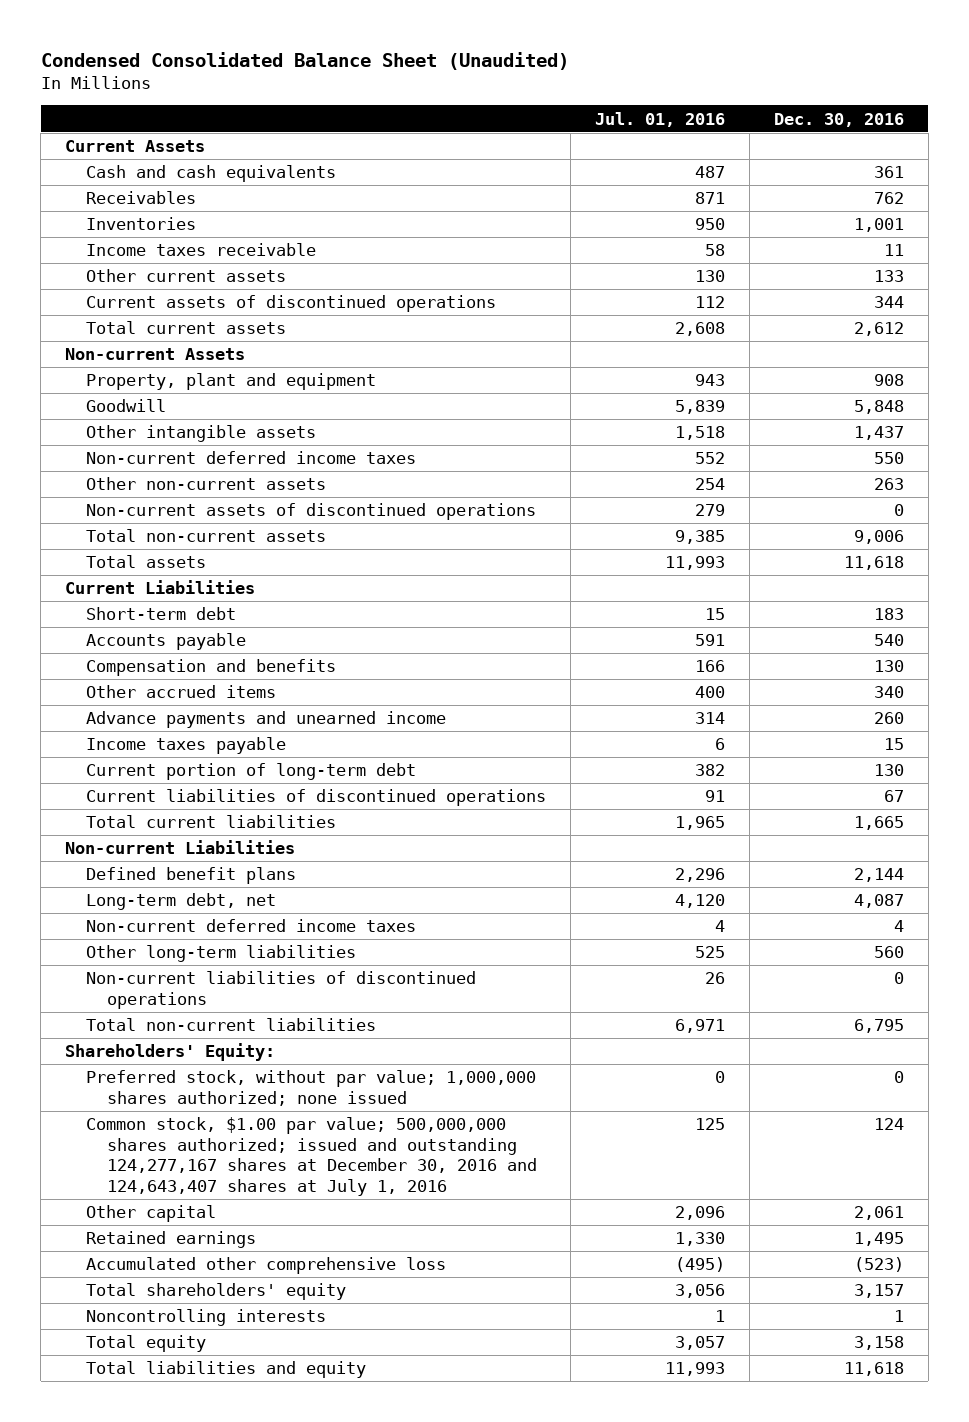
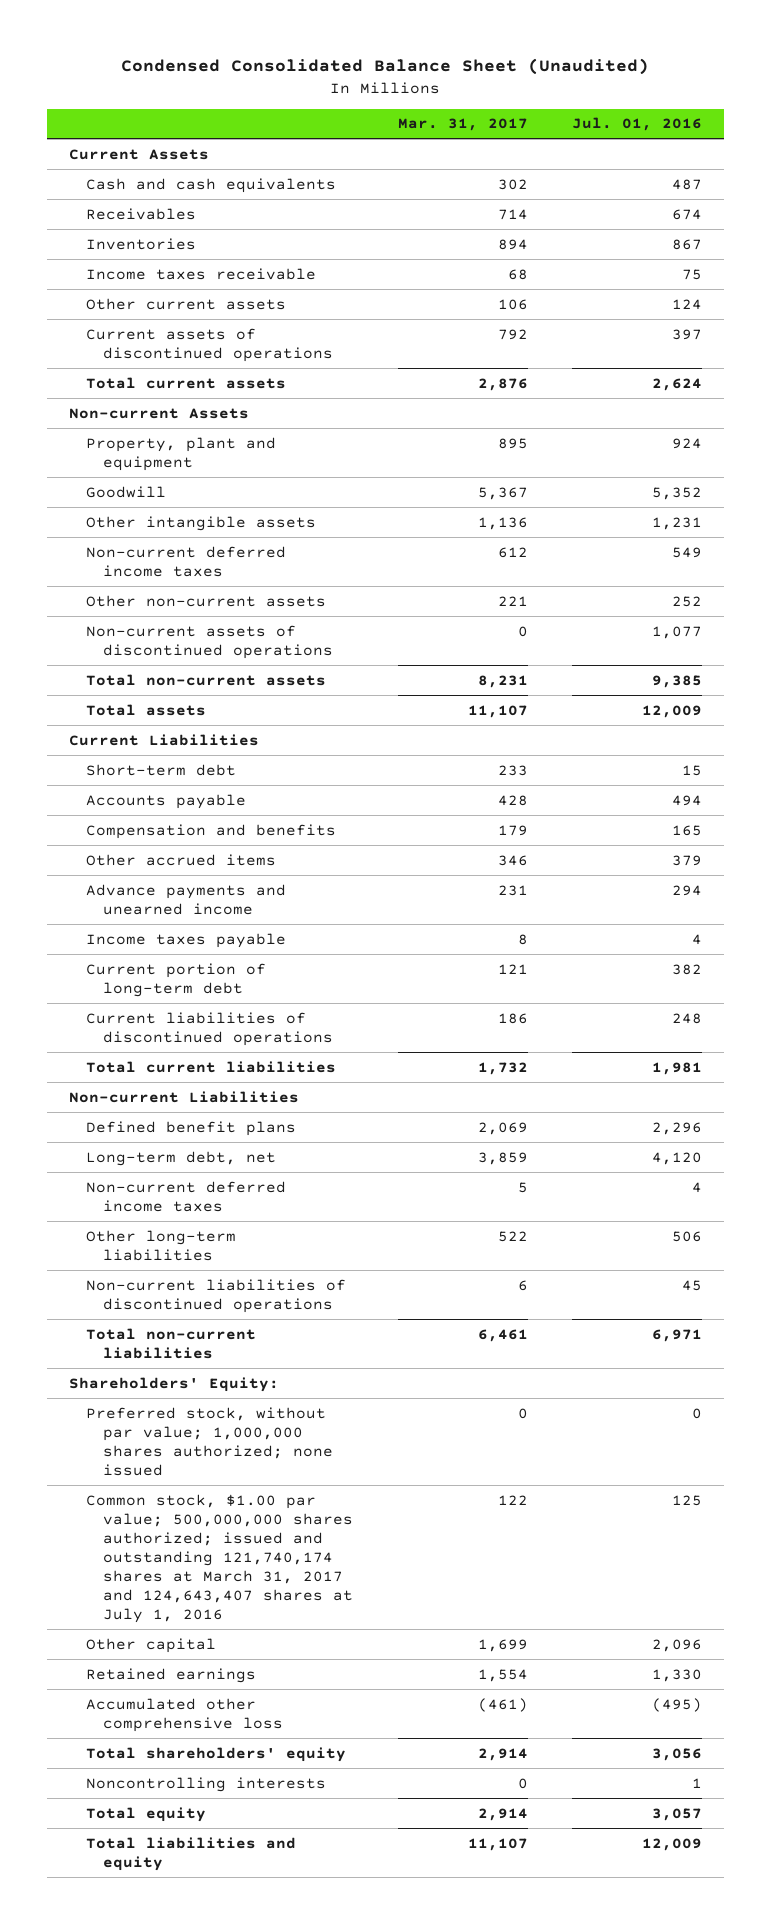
- | Jul. 01, 2016 | Dec. 30, 2016
+ | Mar. 31, 2017 | Jul. 01, 2016
- Receivables | 871 | 762
- Inventories | 950 | 1,001
- Income taxes receivable | 58 | 11
- Other current assets | 130 | 133
- Current assets of discontinued operations | 112 | 344
- Total current assets | 2,608 | 2,612
+ Receivables | 714 | 674
+ Inventories | 894 | 867
+ Income taxes receivable | 68 | 75
+ Other current assets | 106 | 124
+ Current assets of discontinued operations | 792 | 397
+ Total current assets | 2,876 | 2,624
- Property, plant and equipment | 943 | 908
- Goodwill | 5,839 | 5,848
- Other intangible assets | 1,518 | 1,437
- Non-current deferred income taxes | 552 | 550
- Other non-current assets | 254 | 263
- Non-current assets of discontinued operations | 279 | 0
+ Property, plant and equipment | 895 | 924
+ Goodwill | 5,367 | 5,352
+ Other intangible assets | 1,136 | 1,231
+ Non-current deferred income taxes | 612 | 549
+ Other non-current assets | 221 | 252
+ Non-current assets of discontinued operations | 0 | 1,077
- Total assets | 11,993 | 11,618
+ Total assets | 11,107 | 12,009
- Accounts payable | 591 | 540
- Compensation and benefits | 166 | 130
- Other accrued items | 400 | 340
- Advance payments and unearned income | 314 | 260
- Income taxes payable | 6 | 15
+ Accounts payable | 428 | 494
+ Compensation and benefits | 179 | 165
+ Other accrued items | 346 | 379
+ Advance payments and unearned income | 231 | 294
+ Income taxes payable | 8 | 4
- Current liabilities of discontinued operations | 91 | 67
- Total current liabilities | 1,965 | 1,665
+ Current liabilities of discontinued operations | 186 | 248
+ Total current liabilities | 1,732 | 1,981
- Other long-term liabilities | 525 | 560
- Non-current liabilities of discontinued operations | 26 | 0
+ Other long-term liabilities | 522 | 506
+ Non-current liabilities of discontinued operations | 6 | 45
- Common stock, $1.00 par value; 500,000,000 shares authorized; issued and outstanding 124,277,167 shares at December 30, 2016 and 124,643,407 shares at July 1, 2016 | 125 | 124
+ Common stock, $1.00 par value; 500,000,000 shares authorized; issued and outstanding 121,740,174 shares at March 31, 2017 and 124,643,407 shares at July 1, 2016 | 122 | 125
- Total liabilities and equity | 11,993 | 11,618
+ Total liabilities and equity | 11,107 | 12,009

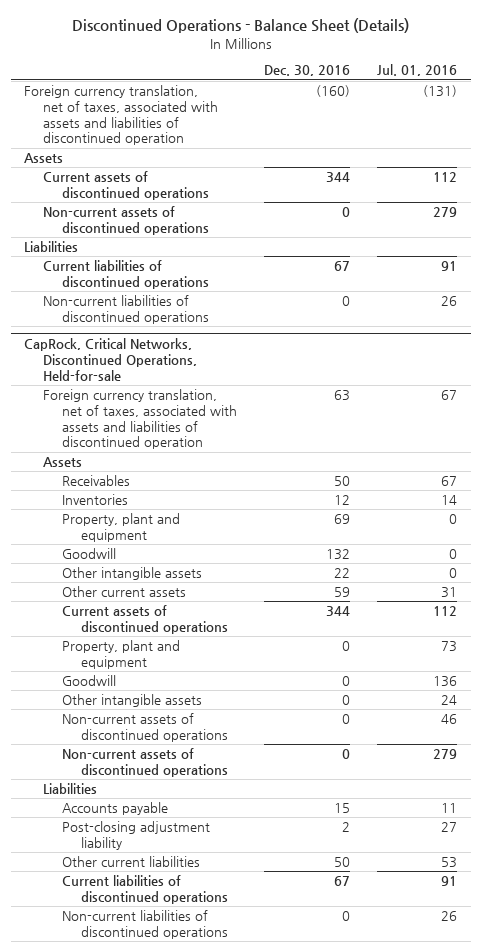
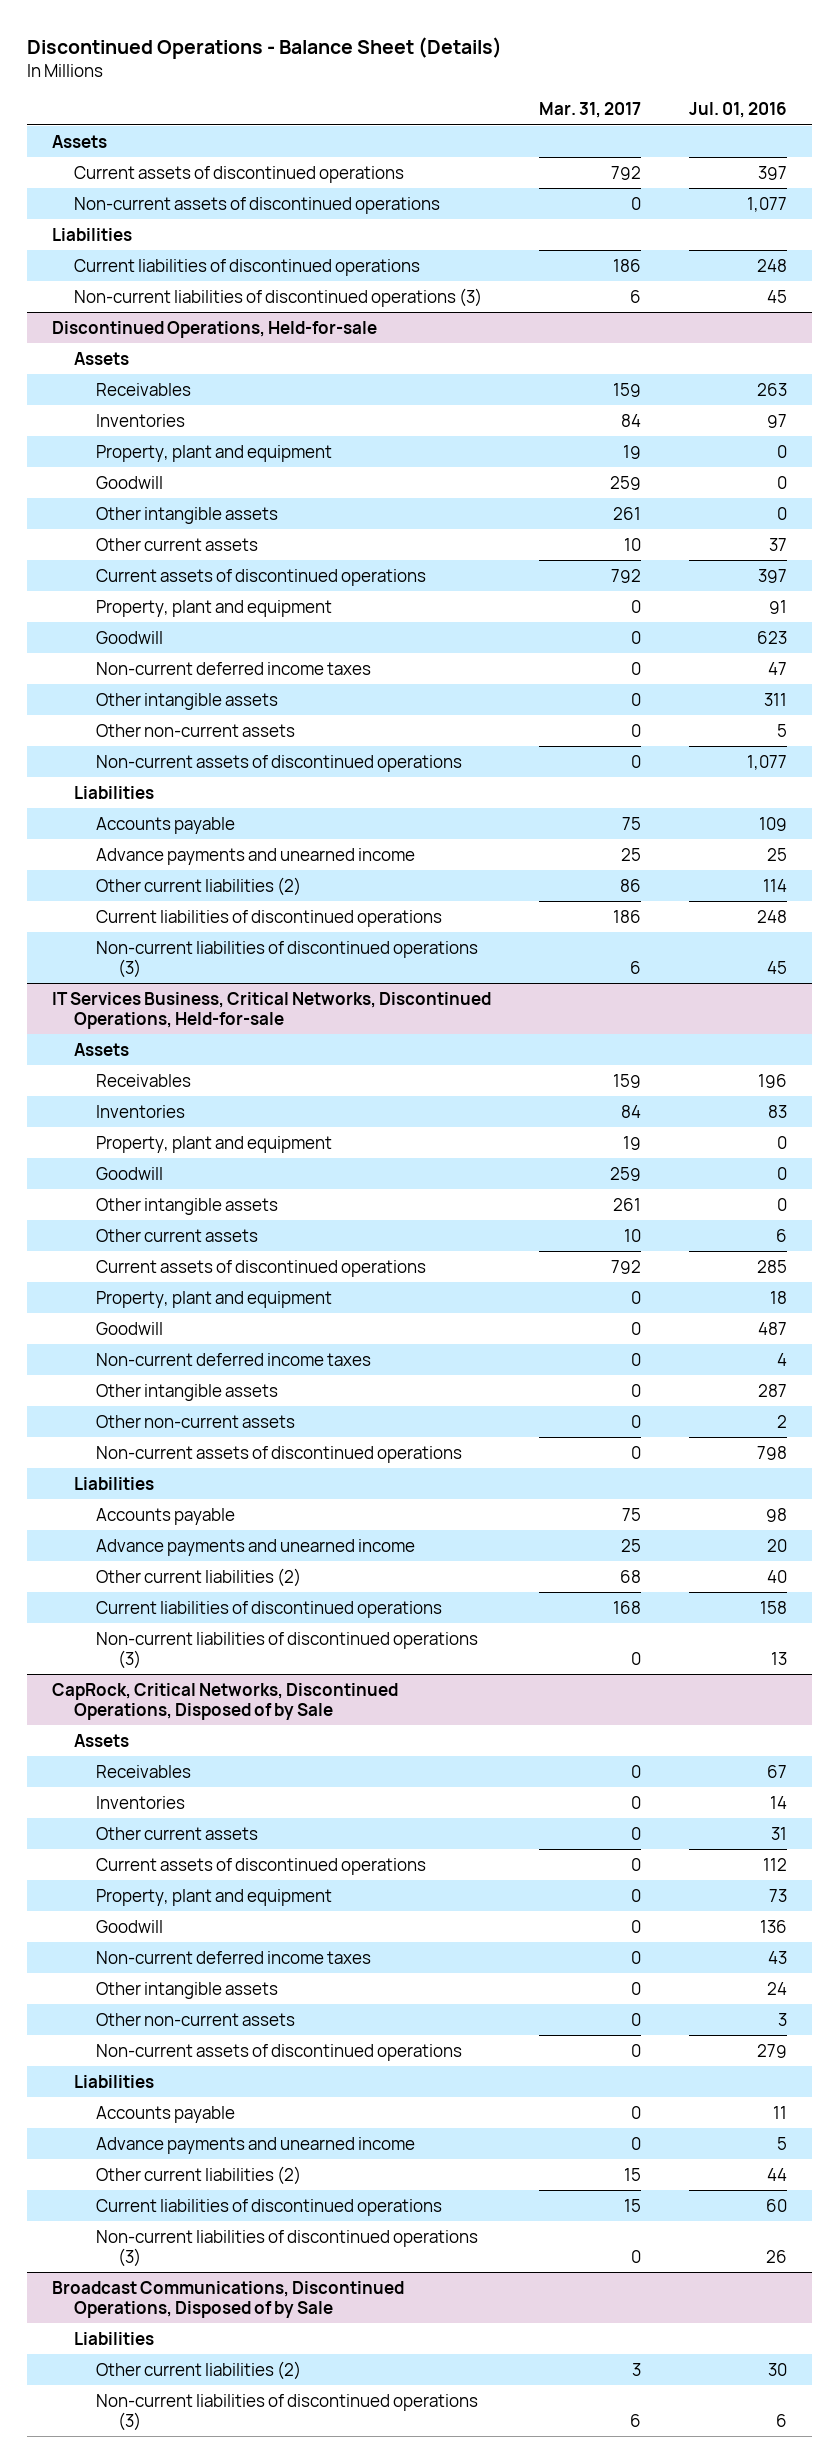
- | Dec. 30, 2016 | Jul. 01, 2016
+ | Mar. 31, 2017 | Jul. 01, 2016
- Foreign currency translation, net of taxes, associated with assets and liabilities of discontinued operation | (160) | (131)
- Current assets of discontinued operations | 344 | 112
- Non-current assets of discontinued operations | 0 | 279
+ Current assets of discontinued operations | 792 | 397
+ Non-current assets of discontinued operations | 0 | 1,077
- Current liabilities of discontinued operations | 67 | 91
- Non-current liabilities of discontinued operations | 0 | 26
- CapRock, Critical Networks, Discontinued Operations, Held-for-sale
- Foreign currency translation, net of taxes, associated with assets and liabilities of discontinued operation | 63 | 67
+ Current liabilities of discontinued operations | 186 | 248
+ Non-current liabilities of discontinued operations (3) | 6 | 45
+ Discontinued Operations, Held-for-sale
- Receivables | 50 | 67
- Inventories | 12 | 14
+ Receivables | 159 | 263
+ Inventories | 84 | 97
+ Other current assets | 10 | 37
+ Current assets of discontinued operations | 792 | 397
+ Property, plant and equipment | 0 | 91
+ Goodwill | 0 | 623
+ Non-current deferred income taxes | 0 | 47
+ Other intangible assets | 0 | 311
+ Other non-current assets | 0 | 5
+ Non-current assets of discontinued operations | 0 | 1,077
+ Liabilities
+ Accounts payable | 75 | 109
+ Advance payments and unearned income | 25 | 25
+ Other current liabilities (2) | 86 | 114
+ Current liabilities of discontinued operations | 186 | 248
+ Non-current liabilities of discontinued operations (3) | 6 | 45
+ IT Services Business, Critical Networks, Discontinued Operations, Held-for-sale
+ Assets
+ Receivables | 159 | 196
+ Inventories | 84 | 83
+ Property, plant and equipment | 19 | 0
+ Goodwill | 259 | 0
+ Other intangible assets | 261 | 0
+ Other current assets | 10 | 6
+ Current assets of discontinued operations | 792 | 285
+ Property, plant and equipment | 0 | 18
+ Goodwill | 0 | 487
+ Non-current deferred income taxes | 0 | 4
+ Other intangible assets | 0 | 287
+ Other non-current assets | 0 | 2
+ Non-current assets of discontinued operations | 0 | 798
+ Liabilities
+ Accounts payable | 75 | 98
+ Advance payments and unearned income | 25 | 20
+ Other current liabilities (2) | 68 | 40
+ Current liabilities of discontinued operations | 168 | 158
+ Non-current liabilities of discontinued operations (3) | 0 | 13
+ CapRock, Critical Networks, Discontinued Operations, Disposed of by Sale
+ Assets
+ Receivables | 0 | 67
+ Inventories | 0 | 14
+ Non-current deferred income taxes | 0 | 43
- Non-current assets of discontinued operations | 0 | 46
+ Other non-current assets | 0 | 3
- Post-closing adjustment liability | 2 | 27
- Other current liabilities | 50 | 53
- Current liabilities of discontinued operations | 67 | 91
- Non-current liabilities of discontinued operations | 0 | 26
+ Advance payments and unearned income | 0 | 5
+ Other current liabilities (2) | 15 | 44
+ Current liabilities of discontinued operations | 15 | 60
+ Non-current liabilities of discontinued operations (3) | 0 | 26
+ Broadcast Communications, Discontinued Operations, Disposed of by Sale
+ Liabilities
+ Other current liabilities (2) | 3 | 30
+ Non-current liabilities of discontinued operations (3) | 6 | 6

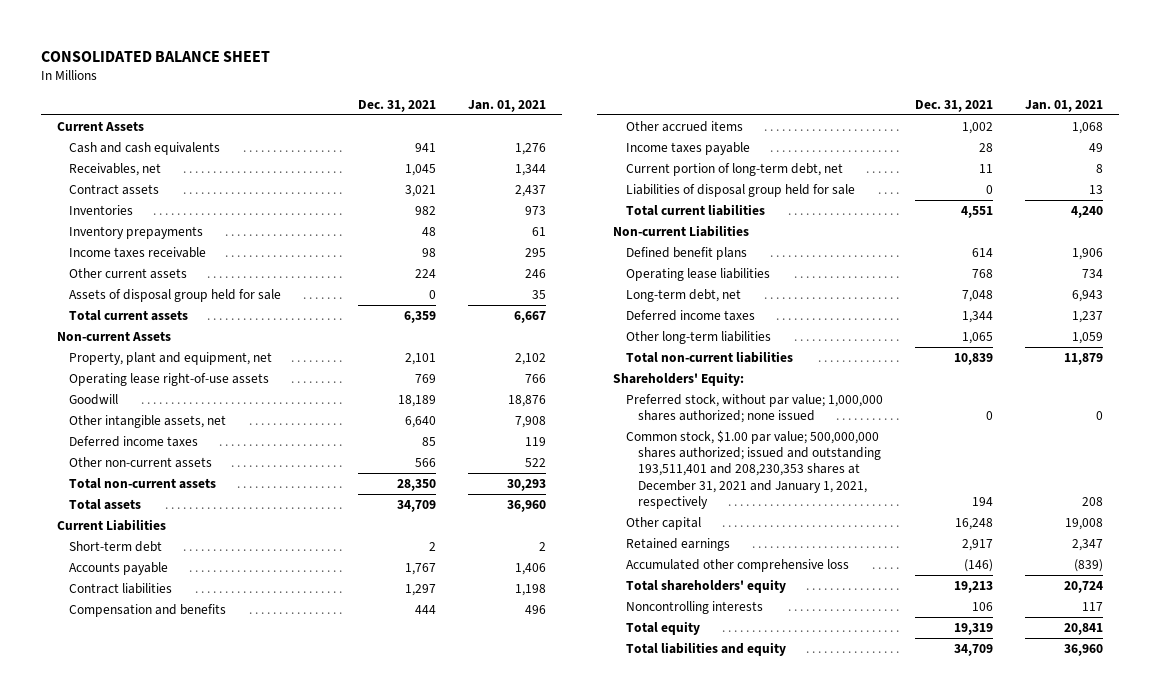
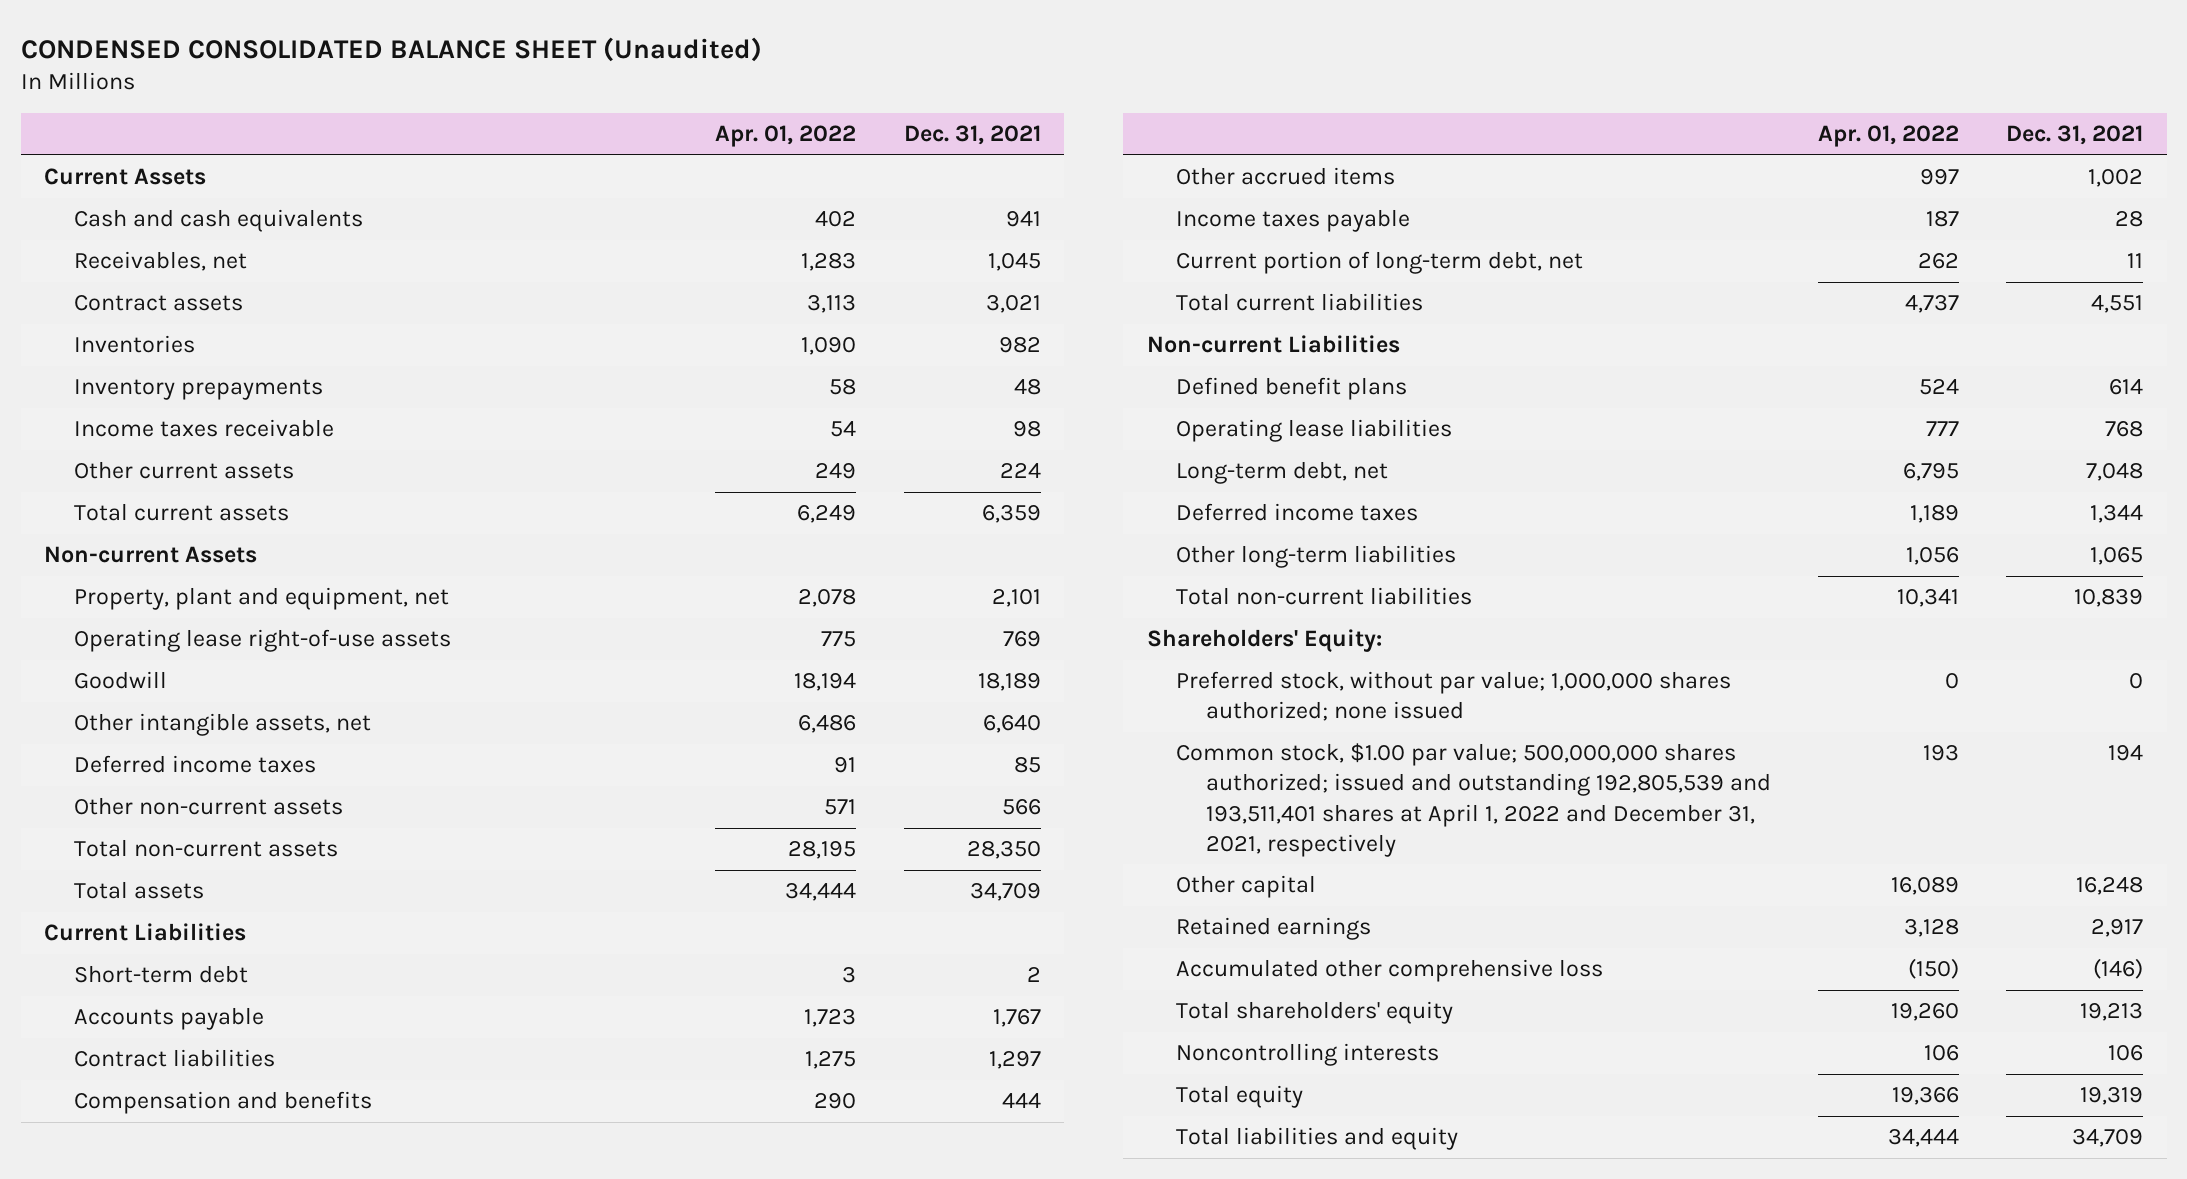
- CONSOLIDATED BALANCE SHEET
+ CONDENSED CONSOLIDATED BALANCE SHEET (Unaudited)
- | Dec. 31, 2021 | Jan. 01, 2021
+ | Apr. 01, 2022 | Dec. 31, 2021
- Assets of disposal group held for sale | 0 | 35
- Liabilities of disposal group held for sale | 0 | 13
- Common stock, $1.00 par value; 500,000,000 shares authorized; issued and outstanding 193,511,401 and 208,230,353 shares at December 31, 2021 and January 1, 2021, respectively | 194 | 208
+ Common stock, $1.00 par value; 500,000,000 shares authorized; issued and outstanding 192,805,539 and 193,511,401 shares at April 1, 2022 and December 31, 2021, respectively | 193 | 194

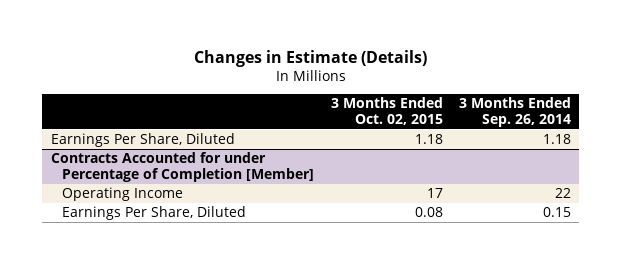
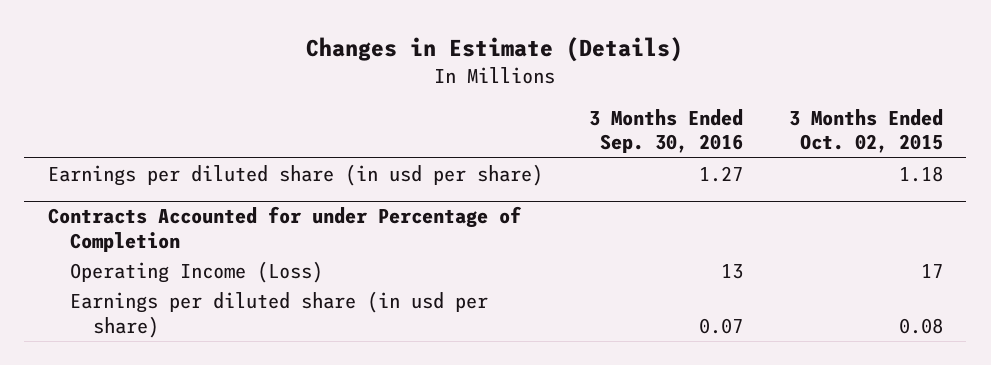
- | 3 Months Ended Oct. 02, 2015 | 3 Months Ended Sep. 26, 2014
+ | 3 Months Ended Sep. 30, 2016 | 3 Months Ended Oct. 02, 2015
- Earnings Per Share, Diluted | 1.18 | 1.18
- Contracts Accounted for under Percentage of Completion [Member]
- Operating Income | 17 | 22
- Earnings Per Share, Diluted | 0.08 | 0.15
+ Earnings per diluted share (in usd per share) | 1.27 | 1.18
+ Contracts Accounted for under Percentage of Completion
+ Operating Income (Loss) | 13 | 17
+ Earnings per diluted share (in usd per share) | 0.07 | 0.08

